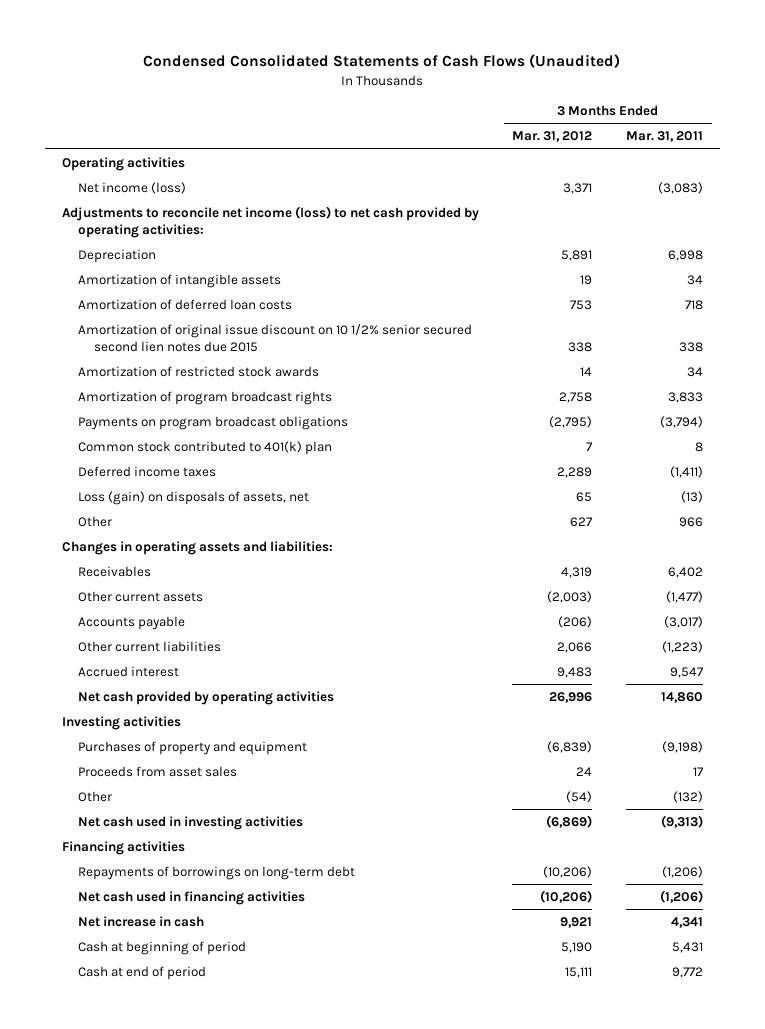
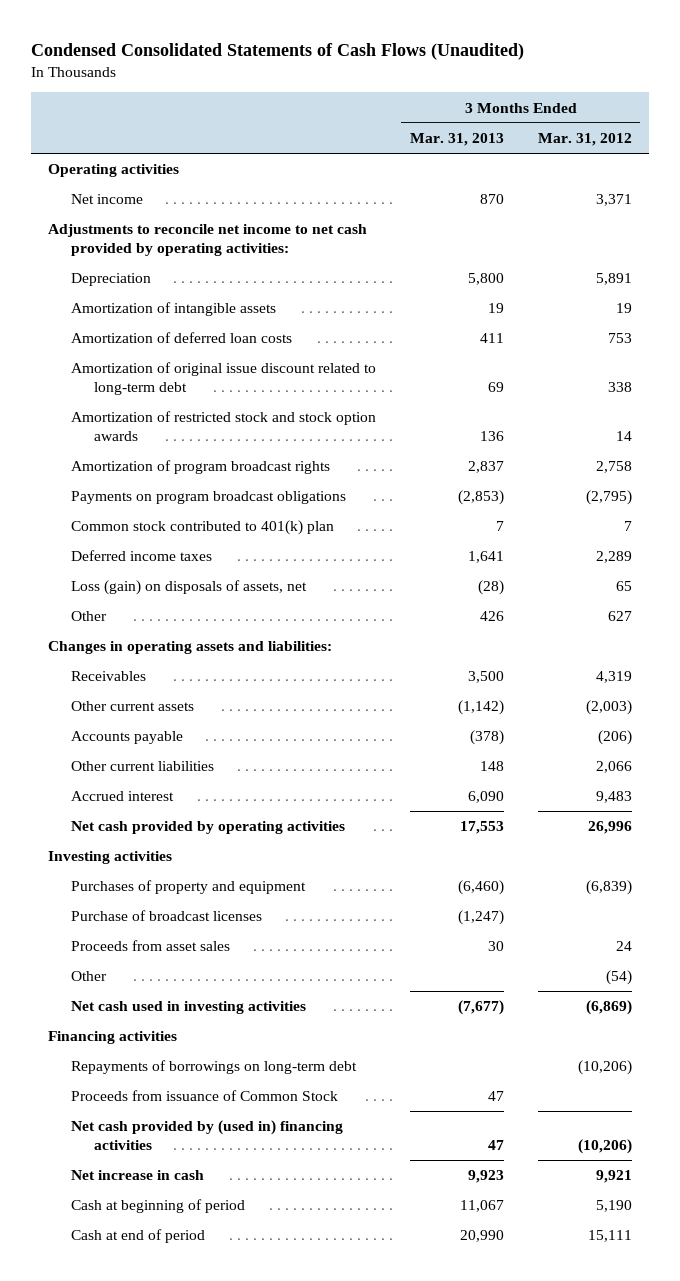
- | 3 Months Ended Mar. 31, 2012 | 3 Months Ended Mar. 31, 2011
+ | 3 Months Ended Mar. 31, 2013 | 3 Months Ended Mar. 31, 2012
- Net income (loss) | 3,371 | (3,083)
- Adjustments to reconcile net income (loss) to net cash provided by operating activities:
+ Net income | 870 | 3,371
+ Adjustments to reconcile net income to net cash provided by operating activities:
- Amortization of original issue discount on 10 1/2% senior secured second lien notes due 2015 | 338 | 338
- Amortization of restricted stock awards | 14 | 34
+ Amortization of original issue discount related to long-term debt | 69 | 338
+ Amortization of restricted stock and stock option awards | 136 | 14
+ Purchase of broadcast licenses | (1,247) |
- Net cash used in financing activities | (10,206) | (1,206)
+ Proceeds from issuance of Common Stock | 47 |
+ Net cash provided by (used in) financing activities | 47 | (10,206)

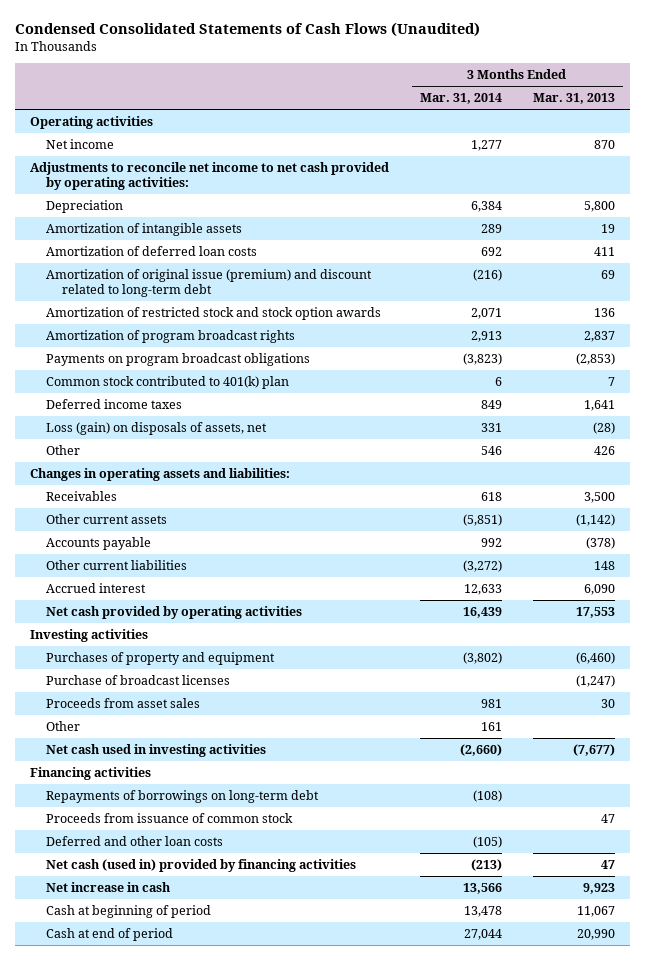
- | 3 Months Ended Mar. 31, 2013 | 3 Months Ended Mar. 31, 2012
+ | 3 Months Ended Mar. 31, 2014 | 3 Months Ended Mar. 31, 2013
- Amortization of original issue discount related to long-term debt | 69 | 338
+ Amortization of original issue (premium) and discount related to long-term debt | (216) | 69
- Proceeds from issuance of Common Stock | 47 |
- Net cash provided by (used in) financing activities | 47 | (10,206)
+ Proceeds from issuance of common stock | | 47
+ Deferred and other loan costs | (105) |
+ Net cash (used in) provided by financing activities | (213) | 47

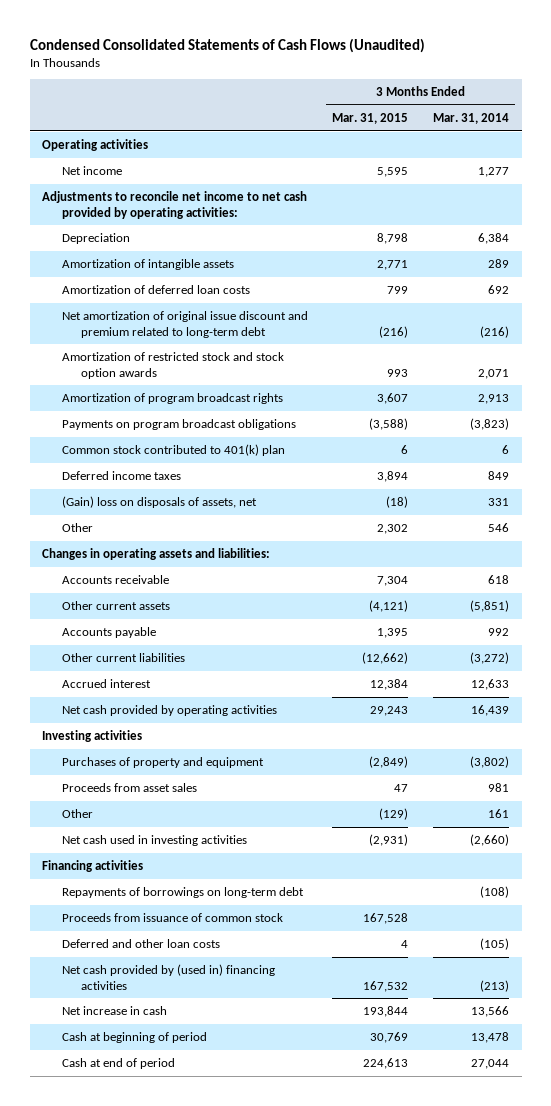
- | 3 Months Ended Mar. 31, 2014 | 3 Months Ended Mar. 31, 2013
+ | 3 Months Ended Mar. 31, 2015 | 3 Months Ended Mar. 31, 2014
- Amortization of original issue (premium) and discount related to long-term debt | (216) | 69
+ Net amortization of original issue discount and premium related to long-term debt | (216) | (216)
- Loss (gain) on disposals of assets, net | 331 | (28)
+ (Gain) loss on disposals of assets, net | (18) | 331
- Receivables | 618 | 3,500
+ Accounts receivable | 7,304 | 618
- Purchase of broadcast licenses | | (1,247)
- Net cash (used in) provided by financing activities | (213) | 47
+ Net cash provided by (used in) financing activities | 167,532 | (213)

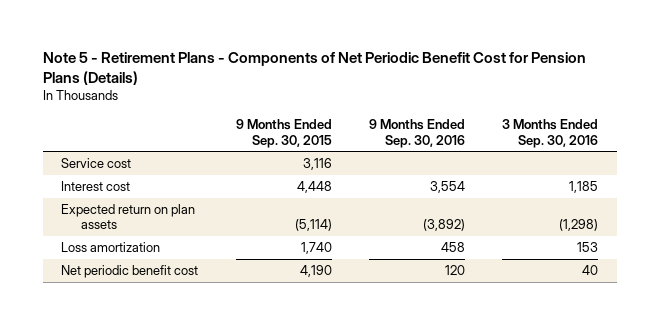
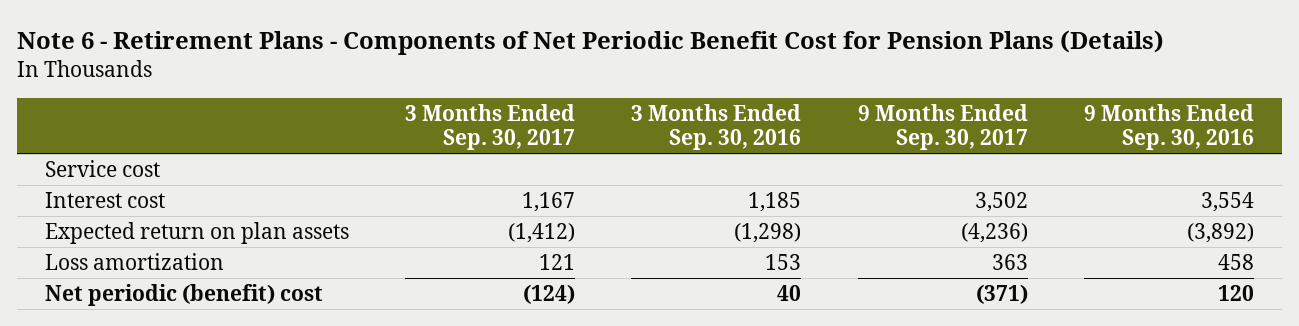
- Note 5 - Retirement Plans - Components of Net Periodic Benefit Cost for Pension Plans (Details)
+ Note 6 - Retirement Plans - Components of Net Periodic Benefit Cost for Pension Plans (Details)
- | 9 Months Ended Sep. 30, 2015 | 9 Months Ended Sep. 30, 2016 | 3 Months Ended Sep. 30, 2016
+ | 3 Months Ended Sep. 30, 2017 | 3 Months Ended Sep. 30, 2016 | 9 Months Ended Sep. 30, 2017 | 9 Months Ended Sep. 30, 2016
- Net periodic benefit cost | 4,190 | 120 | 40
+ Net periodic (benefit) cost | (124) | 40 | (371) | 120

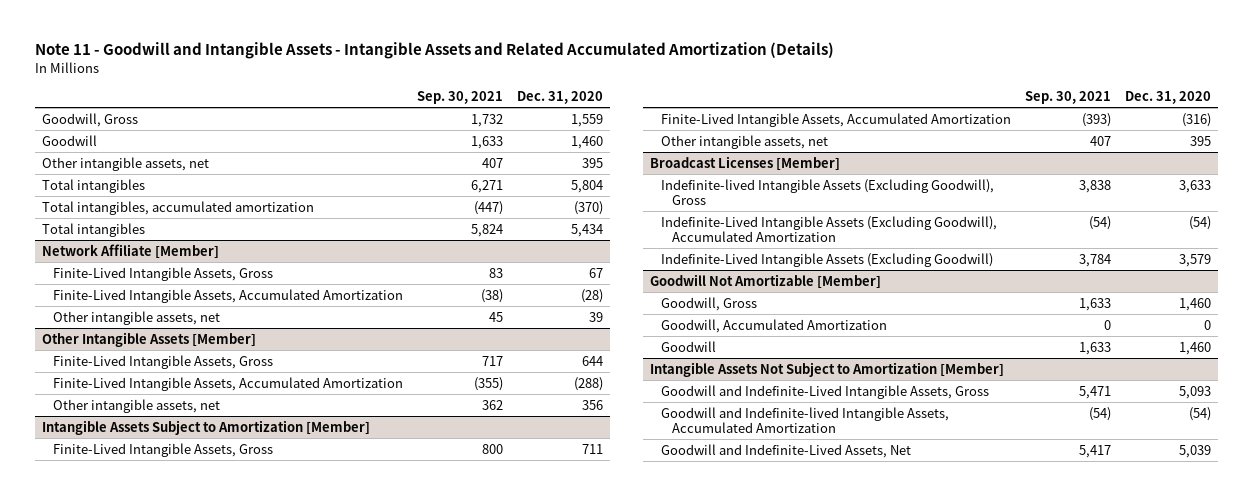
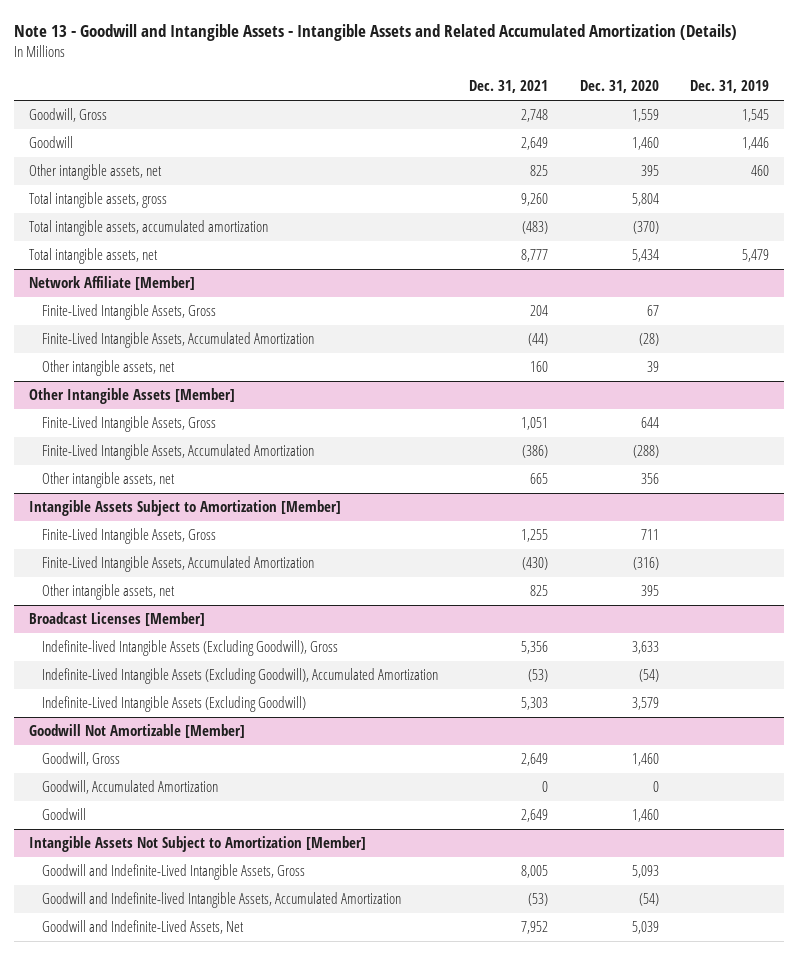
- Note 11 - Goodwill and Intangible Assets - Intangible Assets and Related Accumulated Amortization (Details)
+ Note 13 - Goodwill and Intangible Assets - Intangible Assets and Related Accumulated Amortization (Details)
- | Sep. 30, 2021 | Dec. 31, 2020
+ | Dec. 31, 2021 | Dec. 31, 2020 | Dec. 31, 2019
- Total intangibles | 6,271 | 5,804
- Total intangibles, accumulated amortization | (447) | (370)
- Total intangibles | 5,824 | 5,434
+ Total intangible assets, gross | 9,260 | 5,804 |
+ Total intangible assets, accumulated amortization | (483) | (370) |
+ Total intangible assets, net | 8,777 | 5,434 | 5,479

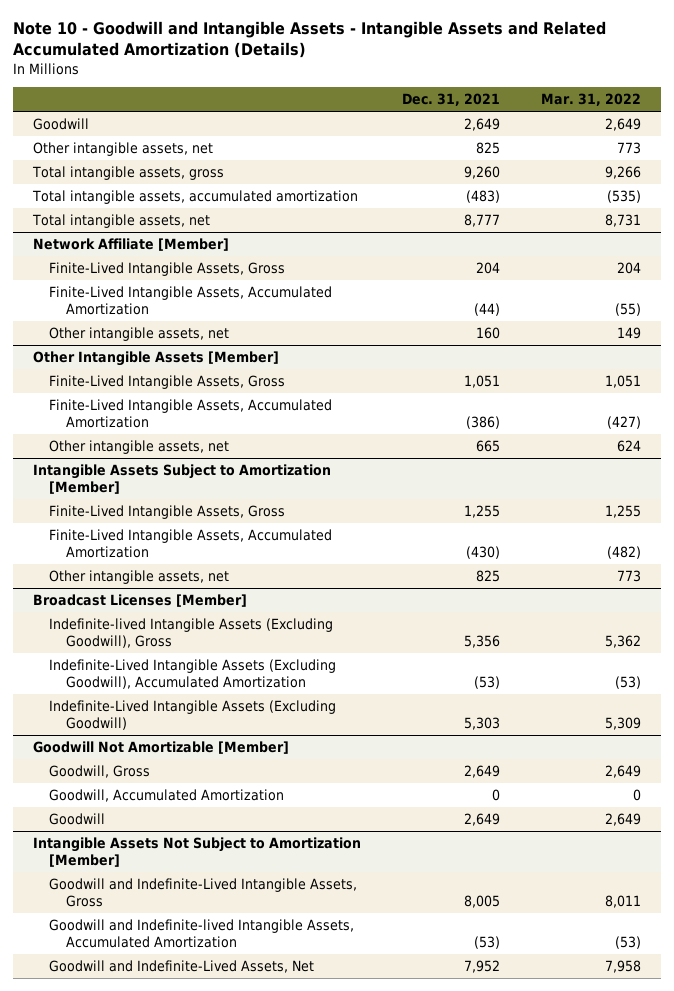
- Note 13 - Goodwill and Intangible Assets - Intangible Assets and Related Accumulated Amortization (Details)
+ Note 10 - Goodwill and Intangible Assets - Intangible Assets and Related Accumulated Amortization (Details)
- | Dec. 31, 2021 | Dec. 31, 2020 | Dec. 31, 2019
+ | Dec. 31, 2021 | Mar. 31, 2022
- Goodwill, Gross | 2,748 | 1,559 | 1,545

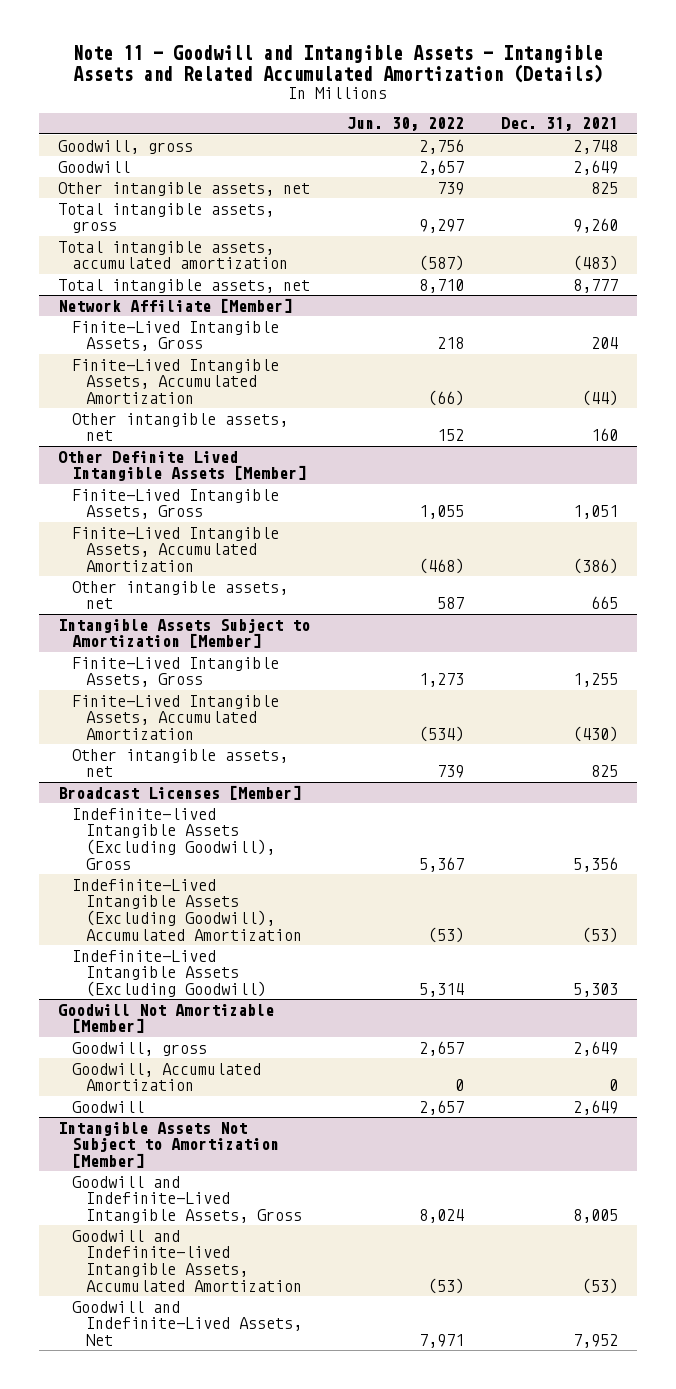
- Note 10 - Goodwill and Intangible Assets - Intangible Assets and Related Accumulated Amortization (Details)
+ Note 11 - Goodwill and Intangible Assets - Intangible Assets and Related Accumulated Amortization (Details)
- | Dec. 31, 2021 | Mar. 31, 2022
+ | Jun. 30, 2022 | Dec. 31, 2021
+ Goodwill, gross | 2,756 | 2,748
- Other Intangible Assets [Member]
+ Other Definite Lived Intangible Assets [Member]
@ Goodwill Not Amortizable [Member]
- Goodwill, Gross | 2,649 | 2,649
+ Goodwill, gross | 2,657 | 2,649

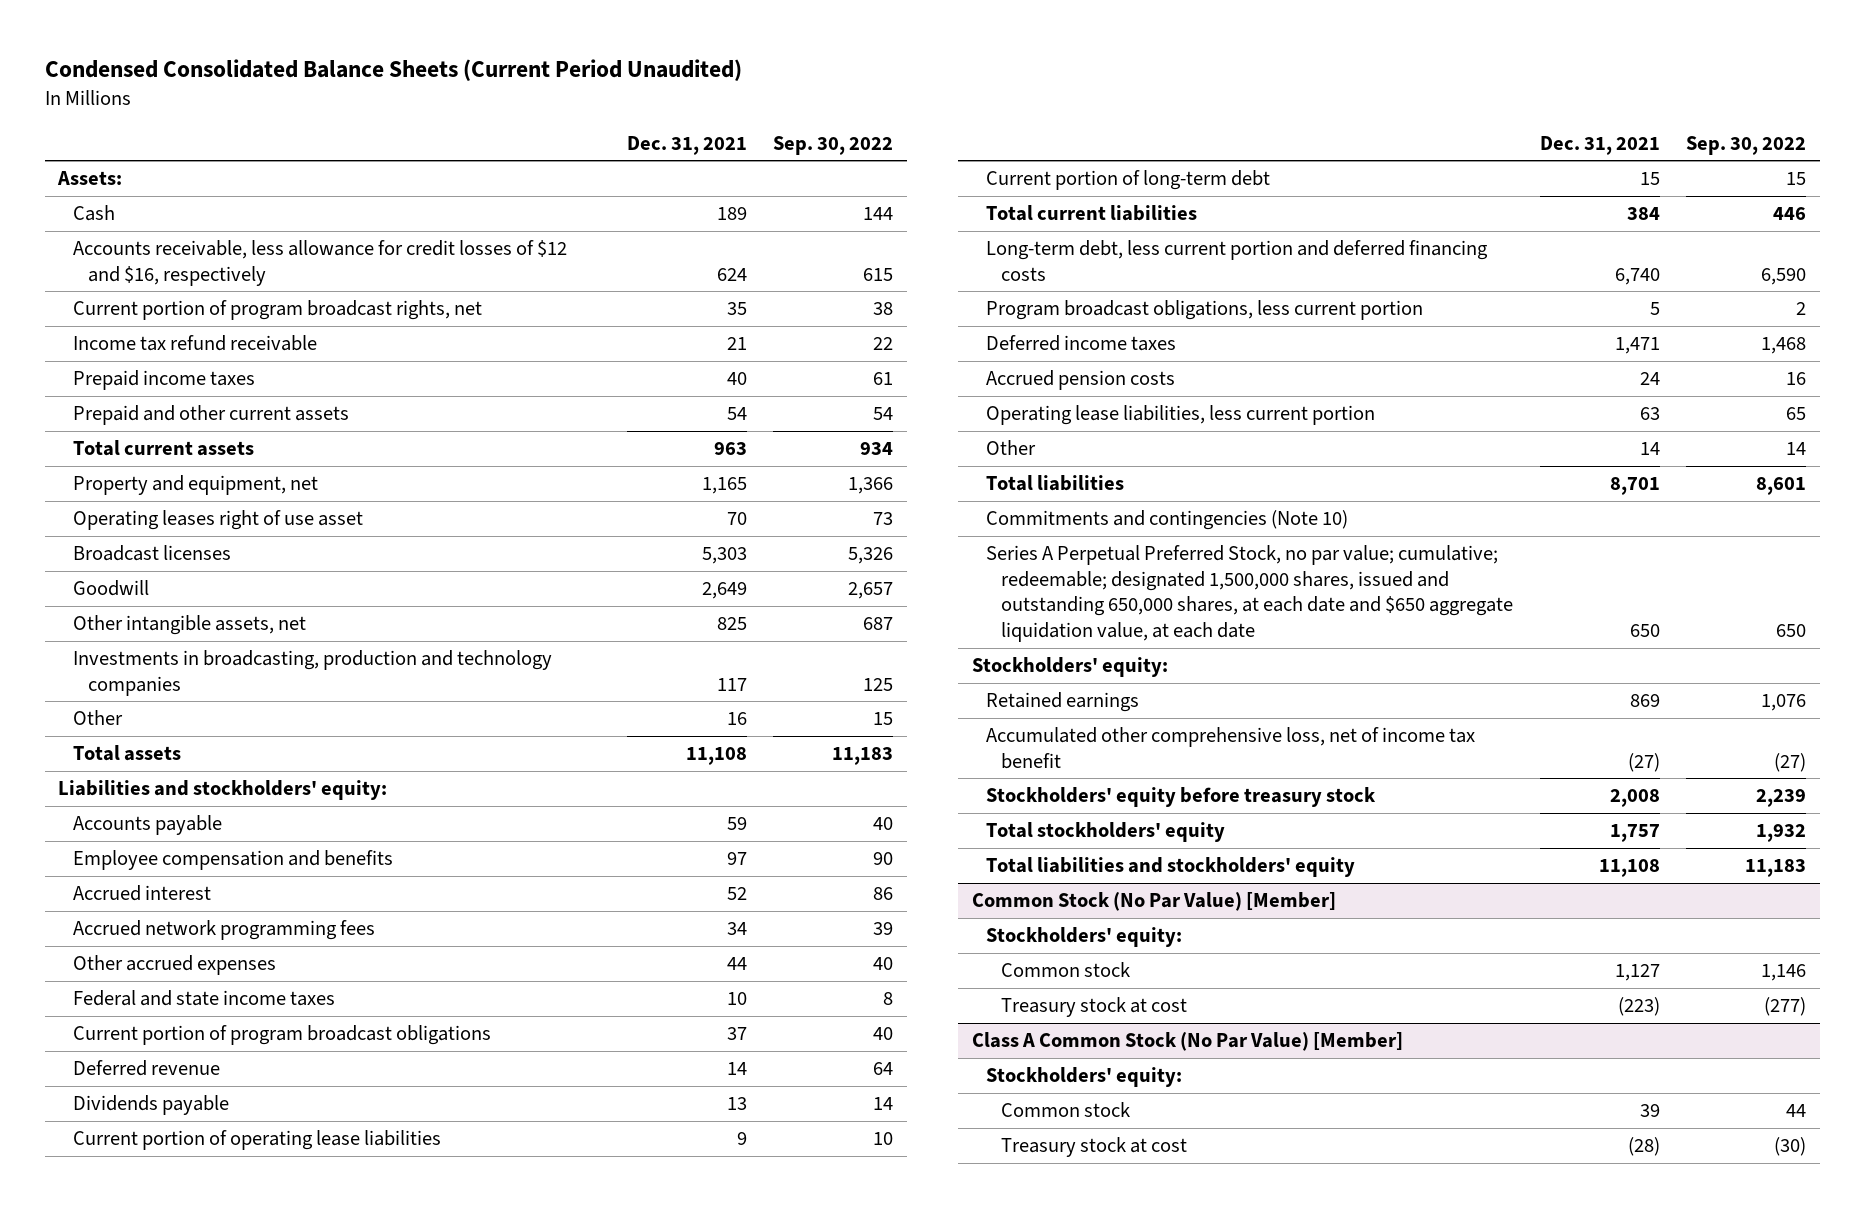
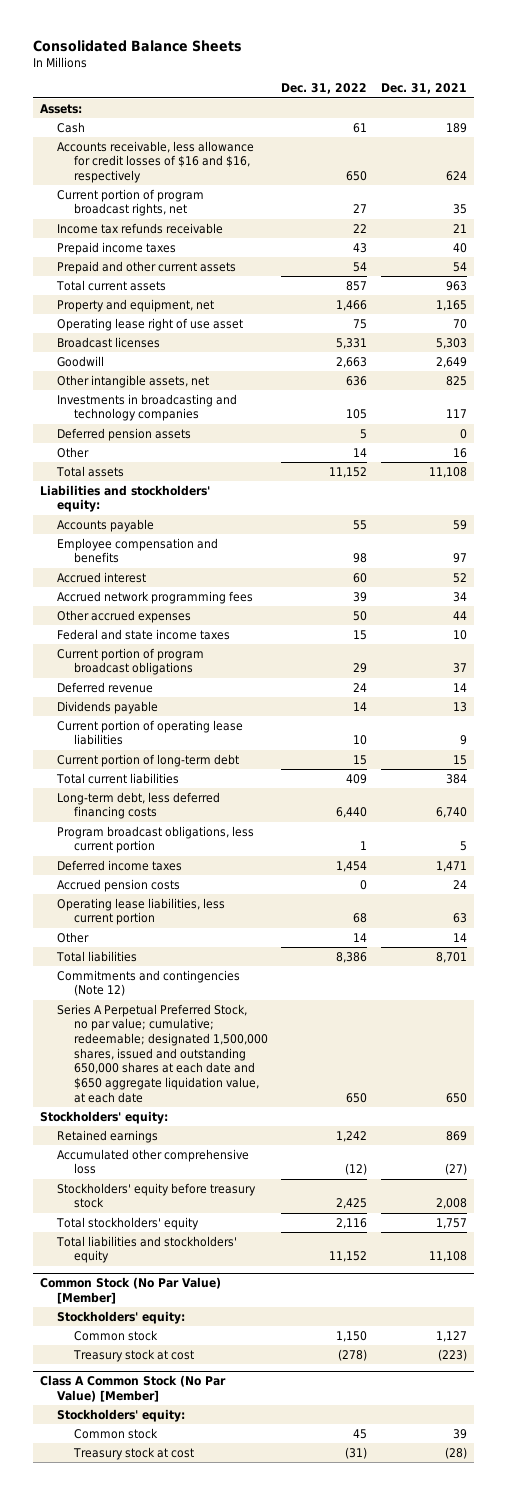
- Condensed Consolidated Balance Sheets (Current Period Unaudited)
+ Consolidated Balance Sheets
- | Dec. 31, 2021 | Sep. 30, 2022
+ | Dec. 31, 2022 | Dec. 31, 2021
- Accounts receivable, less allowance for credit losses of $12 and $16, respectively | 624 | 615
+ Accounts receivable, less allowance for credit losses of $16 and $16, respectively | 650 | 624
- Income tax refund receivable | 21 | 22
+ Income tax refunds receivable | 22 | 21
- Operating leases right of use asset | 70 | 73
+ Operating lease right of use asset | 75 | 70
- Investments in broadcasting, production and technology companies | 117 | 125
+ Investments in broadcasting and technology companies | 105 | 117
+ Deferred pension assets | 5 | 0
- Long-term debt, less current portion and deferred financing costs | 6,740 | 6,590
+ Long-term debt, less deferred financing costs | 6,440 | 6,740
- Commitments and contingencies (Note 10)
- Series A Perpetual Preferred Stock, no par value; cumulative; redeemable; designated 1,500,000 shares, issued and outstanding 650,000 shares, at each date and $650 aggregate liquidation value, at each date | 650 | 650
+ Commitments and contingencies (Note 12)
+ Series A Perpetual Preferred Stock, no par value; cumulative; redeemable; designated 1,500,000 shares, issued and outstanding 650,000 shares at each date and $650 aggregate liquidation value, at each date | 650 | 650
- Accumulated other comprehensive loss, net of income tax benefit | (27) | (27)
+ Accumulated other comprehensive loss | (12) | (27)

